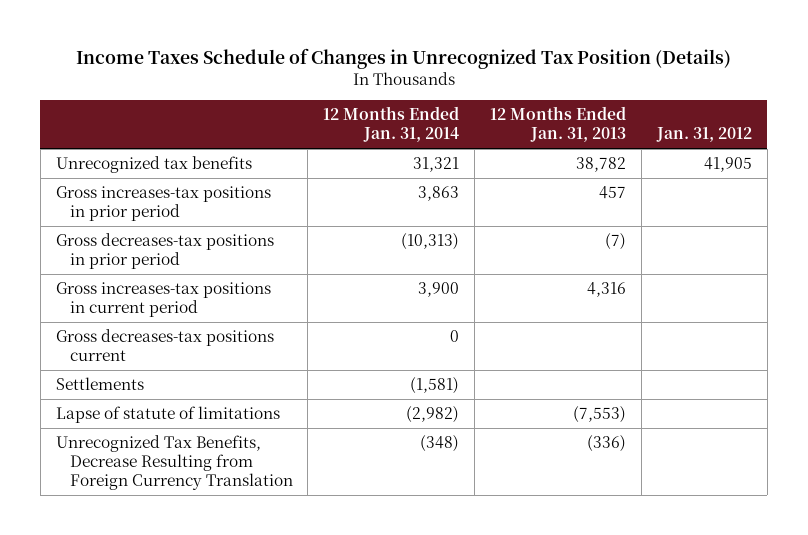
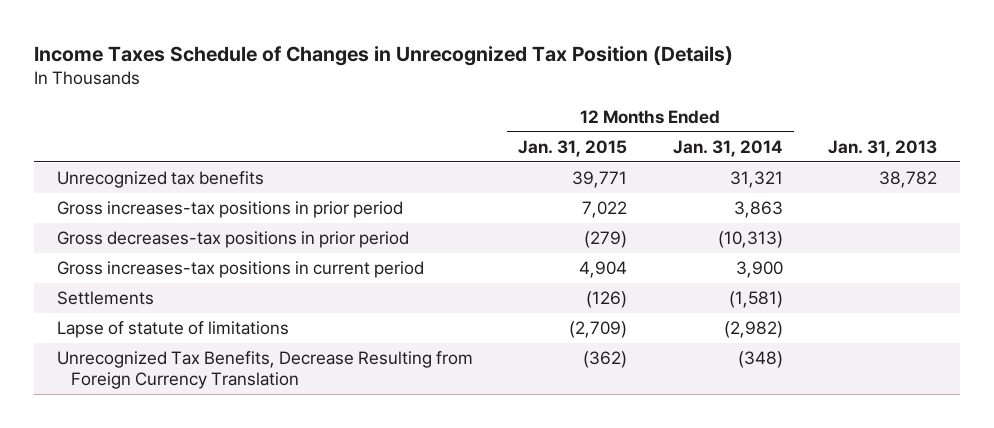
- | 12 Months Ended Jan. 31, 2014 | 12 Months Ended Jan. 31, 2013 | Jan. 31, 2012
+ | 12 Months Ended Jan. 31, 2015 | 12 Months Ended Jan. 31, 2014 | Jan. 31, 2013
- Gross decreases-tax positions current | 0 | |

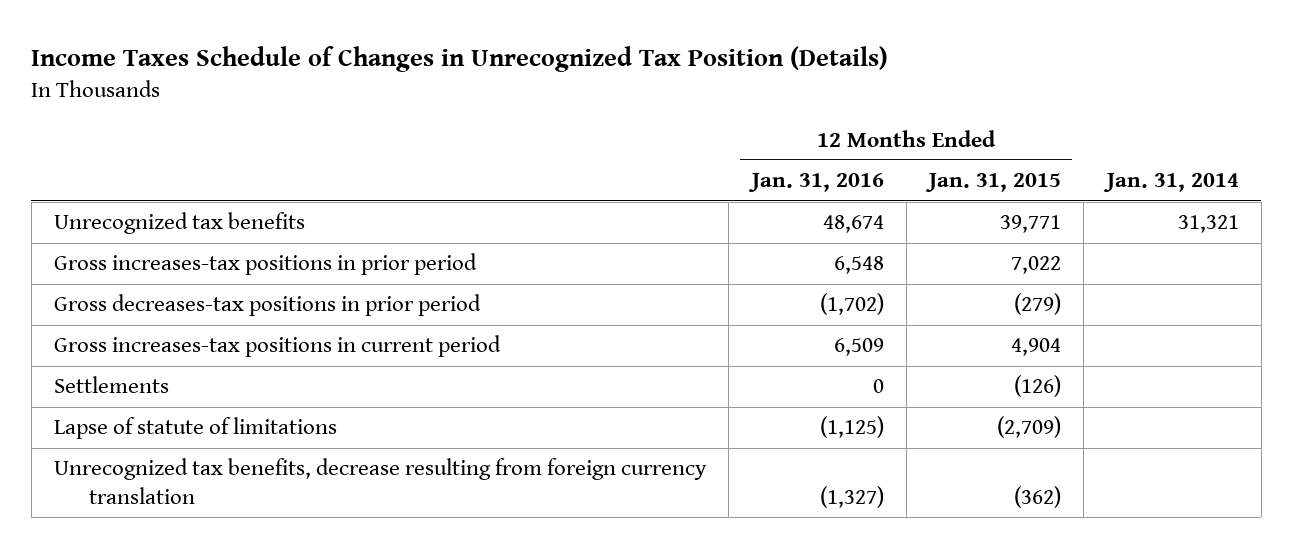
- | 12 Months Ended Jan. 31, 2015 | 12 Months Ended Jan. 31, 2014 | Jan. 31, 2013
+ | 12 Months Ended Jan. 31, 2016 | 12 Months Ended Jan. 31, 2015 | Jan. 31, 2014
- Unrecognized Tax Benefits, Decrease Resulting from Foreign Currency Translation | (362) | (348) |
+ Unrecognized tax benefits, decrease resulting from foreign currency translation | (1,327) | (362) |

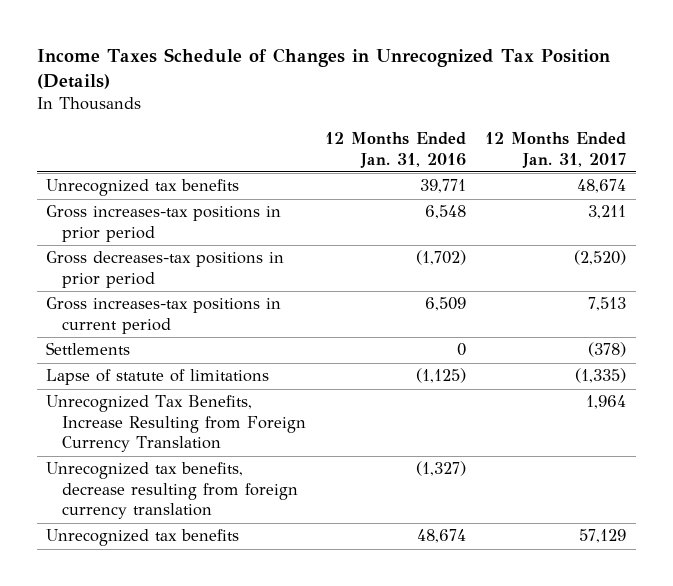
- | 12 Months Ended Jan. 31, 2016 | 12 Months Ended Jan. 31, 2015 | Jan. 31, 2014
+ | 12 Months Ended Jan. 31, 2016 | 12 Months Ended Jan. 31, 2017
+ Unrecognized tax benefits | 39,771 | 48,674
+ Unrecognized Tax Benefits, Increase Resulting from Foreign Currency Translation | | 1,964
moved down: Unrecognized tax benefits | 48,674 | 57,129

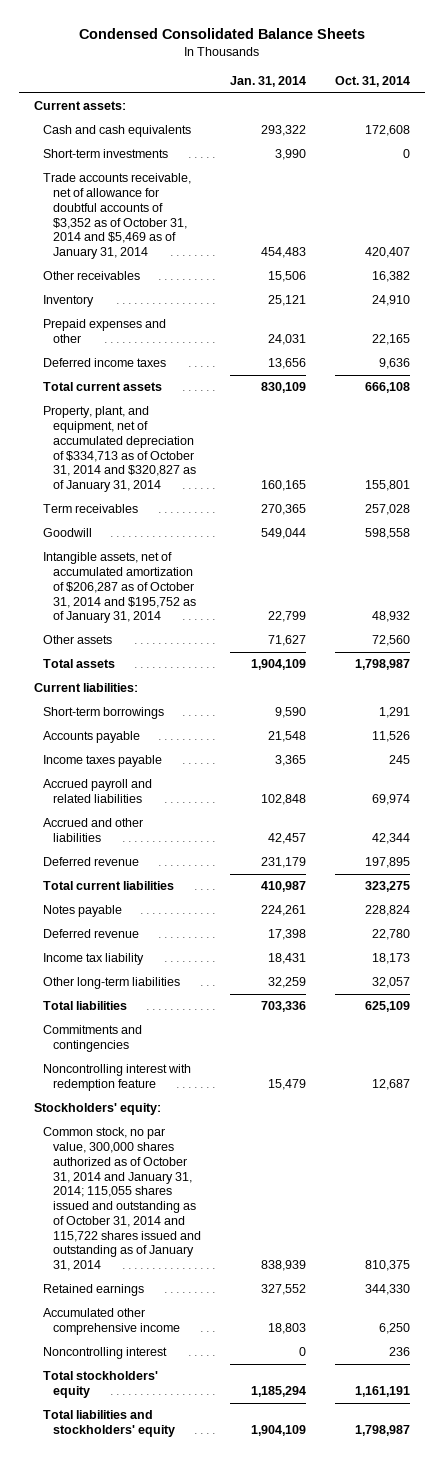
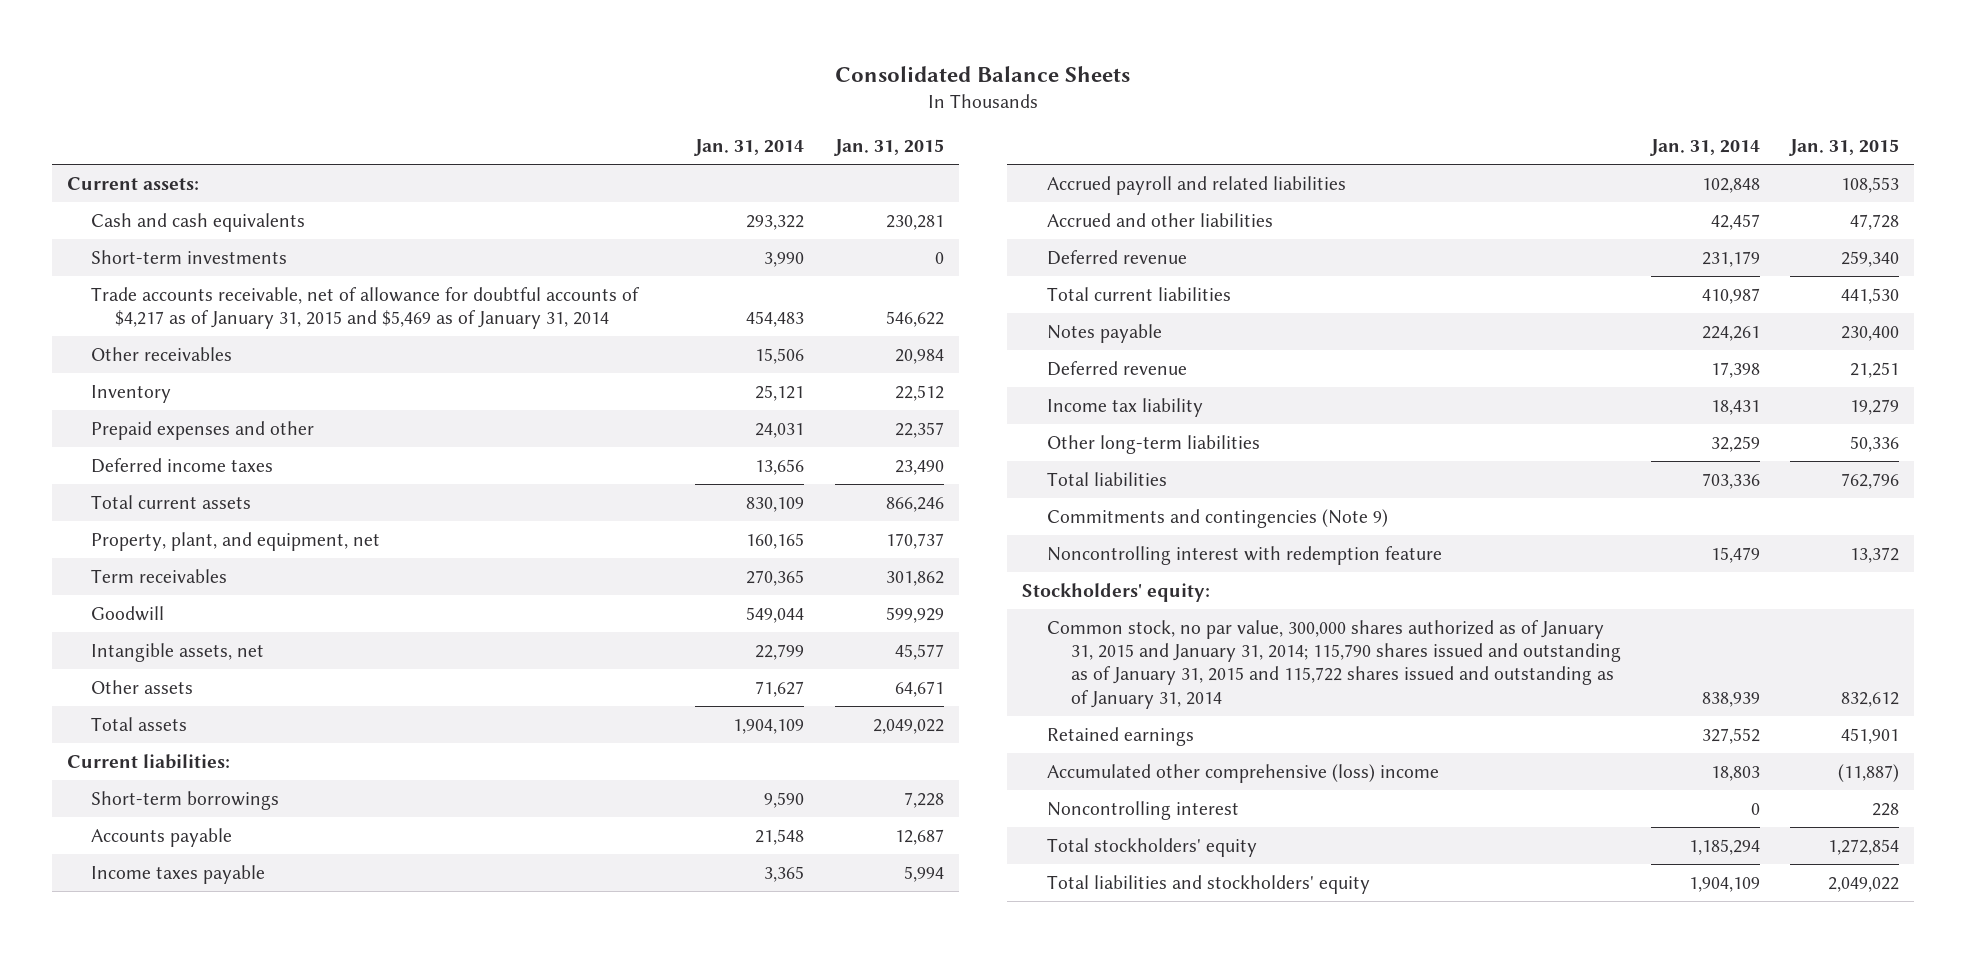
- Condensed Consolidated Balance Sheets
+ Consolidated Balance Sheets
- | Jan. 31, 2014 | Oct. 31, 2014
+ | Jan. 31, 2014 | Jan. 31, 2015
- Trade accounts receivable, net of allowance for doubtful accounts of $3,352 as of October 31, 2014 and $5,469 as of January 31, 2014 | 454,483 | 420,407
+ Trade accounts receivable, net of allowance for doubtful accounts of $4,217 as of January 31, 2015 and $5,469 as of January 31, 2014 | 454,483 | 546,622
- Property, plant, and equipment, net of accumulated depreciation of $334,713 as of October 31, 2014 and $320,827 as of January 31, 2014 | 160,165 | 155,801
+ Property, plant, and equipment, net | 160,165 | 170,737
- Intangible assets, net of accumulated amortization of $206,287 as of October 31, 2014 and $195,752 as of January 31, 2014 | 22,799 | 48,932
+ Intangible assets, net | 22,799 | 45,577
- Commitments and contingencies
+ Commitments and contingencies (Note 9)
- Common stock, no par value, 300,000 shares authorized as of October 31, 2014 and January 31, 2014; 115,055 shares issued and outstanding as of October 31, 2014 and 115,722 shares issued and outstanding as of January 31, 2014 | 838,939 | 810,375
+ Common stock, no par value, 300,000 shares authorized as of January 31, 2015 and January 31, 2014; 115,790 shares issued and outstanding as of January 31, 2015 and 115,722 shares issued and outstanding as of January 31, 2014 | 838,939 | 832,612
- Accumulated other comprehensive income | 18,803 | 6,250
+ Accumulated other comprehensive (loss) income | 18,803 | (11,887)

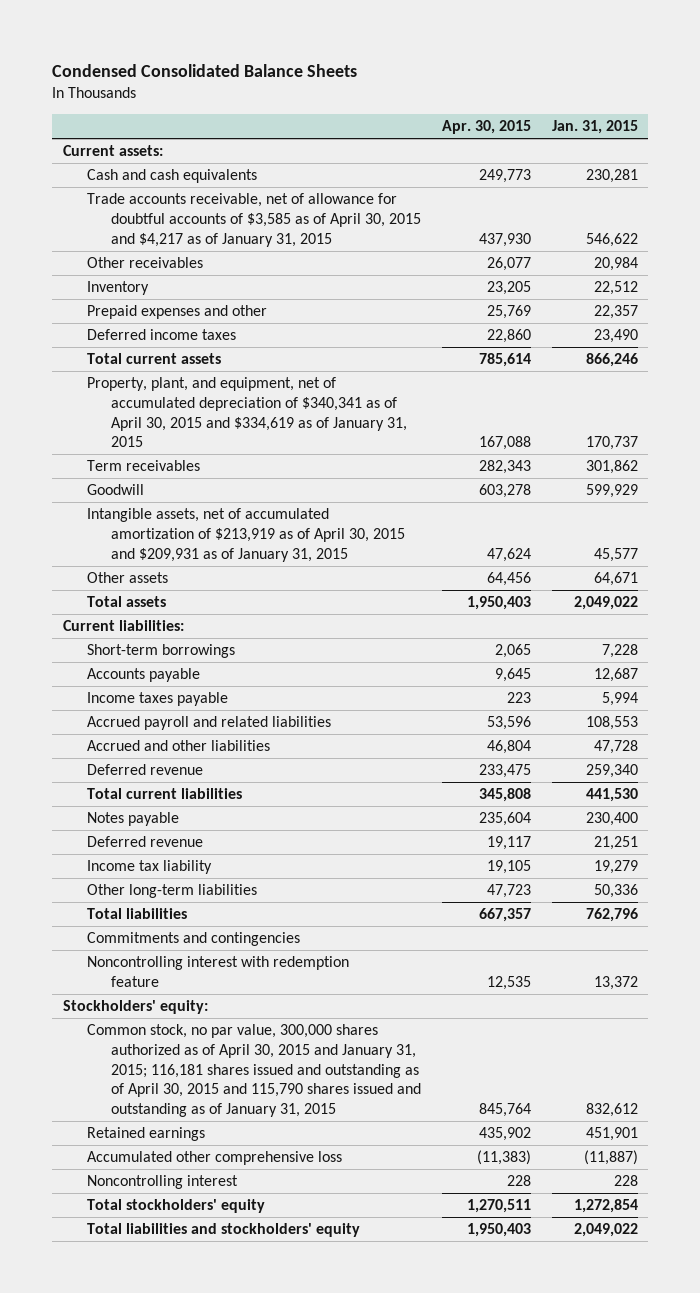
- Consolidated Balance Sheets
+ Condensed Consolidated Balance Sheets
- | Jan. 31, 2014 | Jan. 31, 2015
+ | Apr. 30, 2015 | Jan. 31, 2015
- Short-term investments | 3,990 | 0
- Trade accounts receivable, net of allowance for doubtful accounts of $4,217 as of January 31, 2015 and $5,469 as of January 31, 2014 | 454,483 | 546,622
+ Trade accounts receivable, net of allowance for doubtful accounts of $3,585 as of April 30, 2015 and $4,217 as of January 31, 2015 | 437,930 | 546,622
- Property, plant, and equipment, net | 160,165 | 170,737
+ Property, plant, and equipment, net of accumulated depreciation of $340,341 as of April 30, 2015 and $334,619 as of January 31, 2015 | 167,088 | 170,737
- Intangible assets, net | 22,799 | 45,577
+ Intangible assets, net of accumulated amortization of $213,919 as of April 30, 2015 and $209,931 as of January 31, 2015 | 47,624 | 45,577
- Commitments and contingencies (Note 9)
+ Commitments and contingencies
- Common stock, no par value, 300,000 shares authorized as of January 31, 2015 and January 31, 2014; 115,790 shares issued and outstanding as of January 31, 2015 and 115,722 shares issued and outstanding as of January 31, 2014 | 838,939 | 832,612
+ Common stock, no par value, 300,000 shares authorized as of April 30, 2015 and January 31, 2015; 116,181 shares issued and outstanding as of April 30, 2015 and 115,790 shares issued and outstanding as of January 31, 2015 | 845,764 | 832,612
- Accumulated other comprehensive (loss) income | 18,803 | (11,887)
+ Accumulated other comprehensive loss | (11,383) | (11,887)

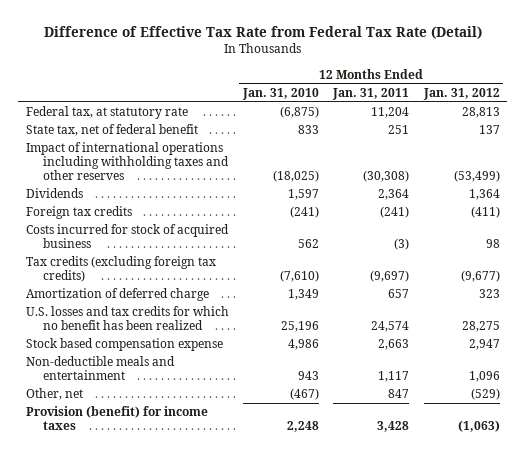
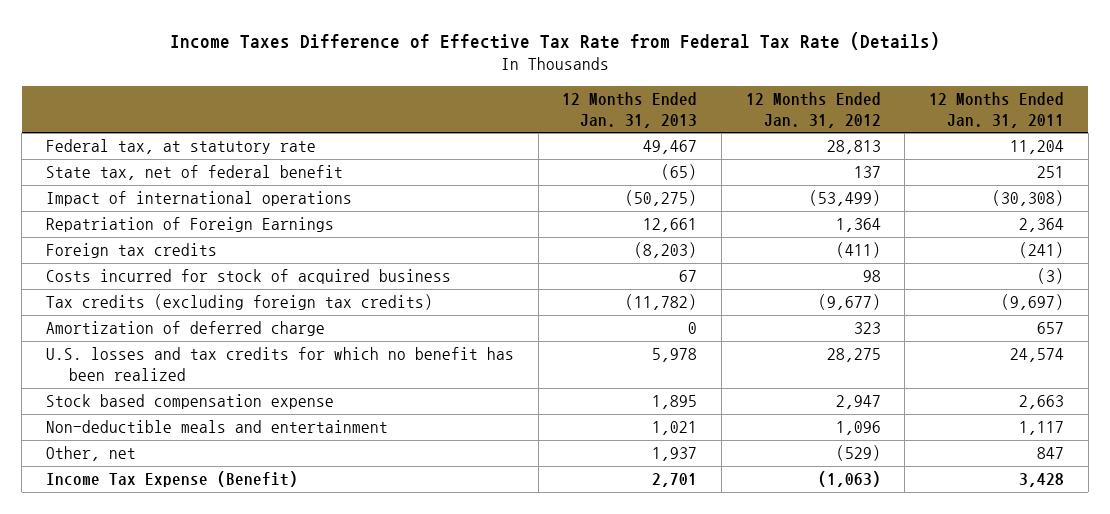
- Difference of Effective Tax Rate from Federal Tax Rate (Detail)
+ Income Taxes Difference of Effective Tax Rate from Federal Tax Rate (Details)
- | 12 Months Ended Jan. 31, 2010 | 12 Months Ended Jan. 31, 2011 | 12 Months Ended Jan. 31, 2012
+ | 12 Months Ended Jan. 31, 2013 | 12 Months Ended Jan. 31, 2012 | 12 Months Ended Jan. 31, 2011
- Impact of international operations including withholding taxes and other reserves | (18,025) | (30,308) | (53,499)
- Dividends | 1,597 | 2,364 | 1,364
+ Impact of international operations | (50,275) | (53,499) | (30,308)
+ Repatriation of Foreign Earnings | 12,661 | 1,364 | 2,364
- Provision (benefit) for income taxes | 2,248 | 3,428 | (1,063)
+ Income Tax Expense (Benefit) | 2,701 | (1,063) | 3,428

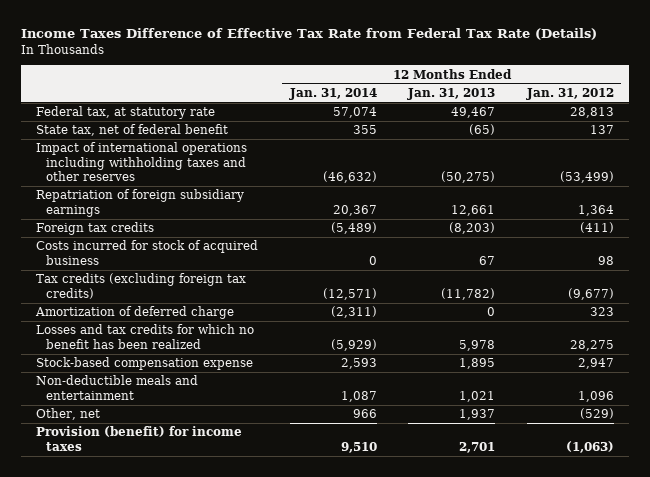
- | 12 Months Ended Jan. 31, 2013 | 12 Months Ended Jan. 31, 2012 | 12 Months Ended Jan. 31, 2011
+ | 12 Months Ended Jan. 31, 2014 | 12 Months Ended Jan. 31, 2013 | 12 Months Ended Jan. 31, 2012
- Impact of international operations | (50,275) | (53,499) | (30,308)
- Repatriation of Foreign Earnings | 12,661 | 1,364 | 2,364
+ Impact of international operations including withholding taxes and other reserves | (46,632) | (50,275) | (53,499)
+ Repatriation of foreign subsidiary earnings | 20,367 | 12,661 | 1,364
- U.S. losses and tax credits for which no benefit has been realized | 5,978 | 28,275 | 24,574
- Stock based compensation expense | 1,895 | 2,947 | 2,663
+ Losses and tax credits for which no benefit has been realized | (5,929) | 5,978 | 28,275
+ Stock-based compensation expense | 2,593 | 1,895 | 2,947
- Income Tax Expense (Benefit) | 2,701 | (1,063) | 3,428
+ Provision (benefit) for income taxes | 9,510 | 2,701 | (1,063)

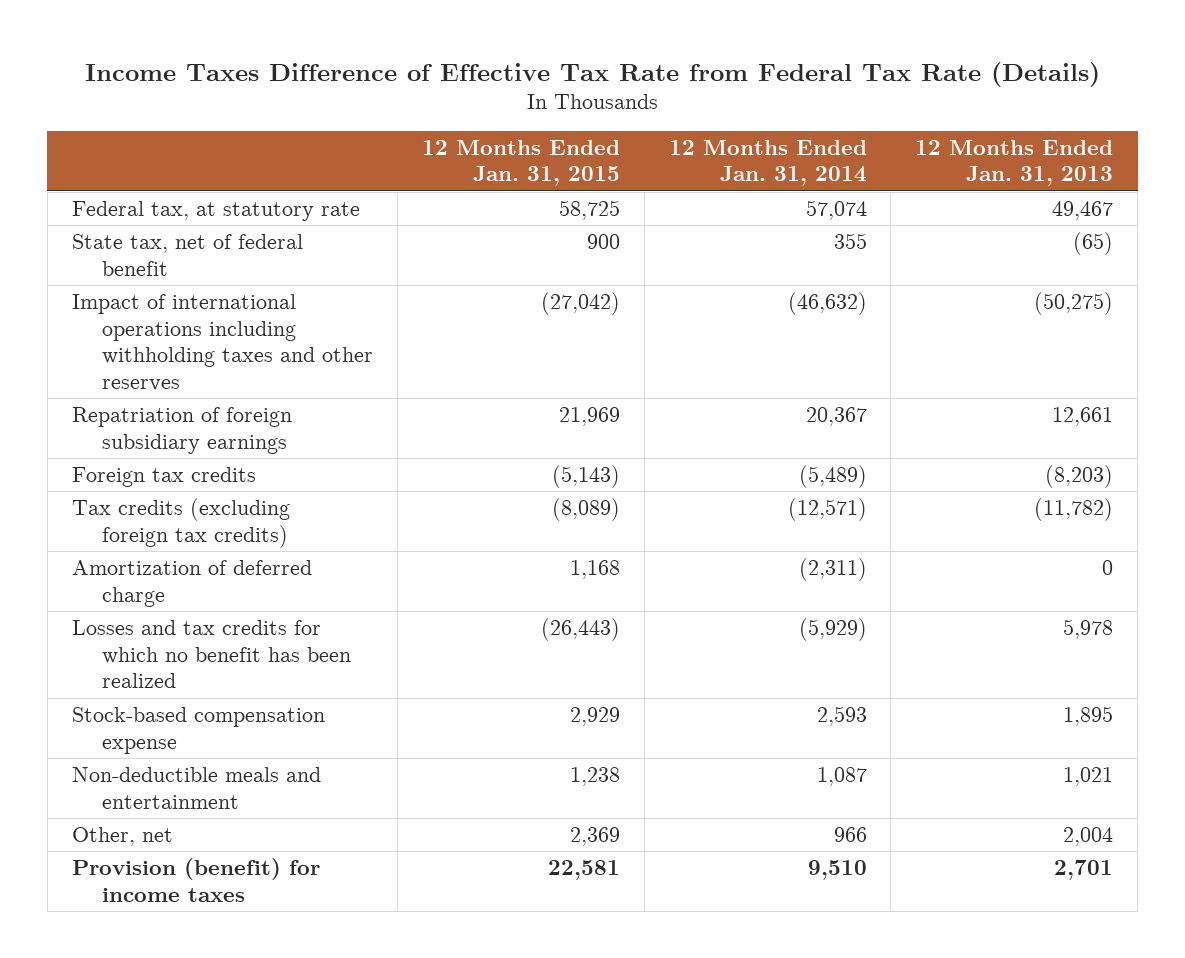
- | 12 Months Ended Jan. 31, 2014 | 12 Months Ended Jan. 31, 2013 | 12 Months Ended Jan. 31, 2012
+ | 12 Months Ended Jan. 31, 2015 | 12 Months Ended Jan. 31, 2014 | 12 Months Ended Jan. 31, 2013
- Costs incurred for stock of acquired business | 0 | 67 | 98
- Other, net | 966 | 1,937 | (529)
+ Other, net | 2,369 | 966 | 2,004

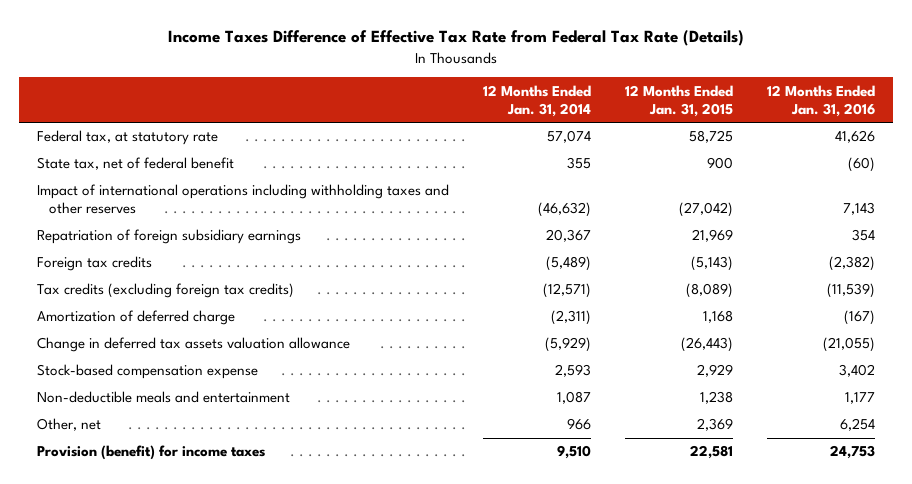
- | 12 Months Ended Jan. 31, 2015 | 12 Months Ended Jan. 31, 2014 | 12 Months Ended Jan. 31, 2013
+ | 12 Months Ended Jan. 31, 2014 | 12 Months Ended Jan. 31, 2015 | 12 Months Ended Jan. 31, 2016
- Losses and tax credits for which no benefit has been realized | (26,443) | (5,929) | 5,978
+ Change in deferred tax assets valuation allowance | (5,929) | (26,443) | (21,055)

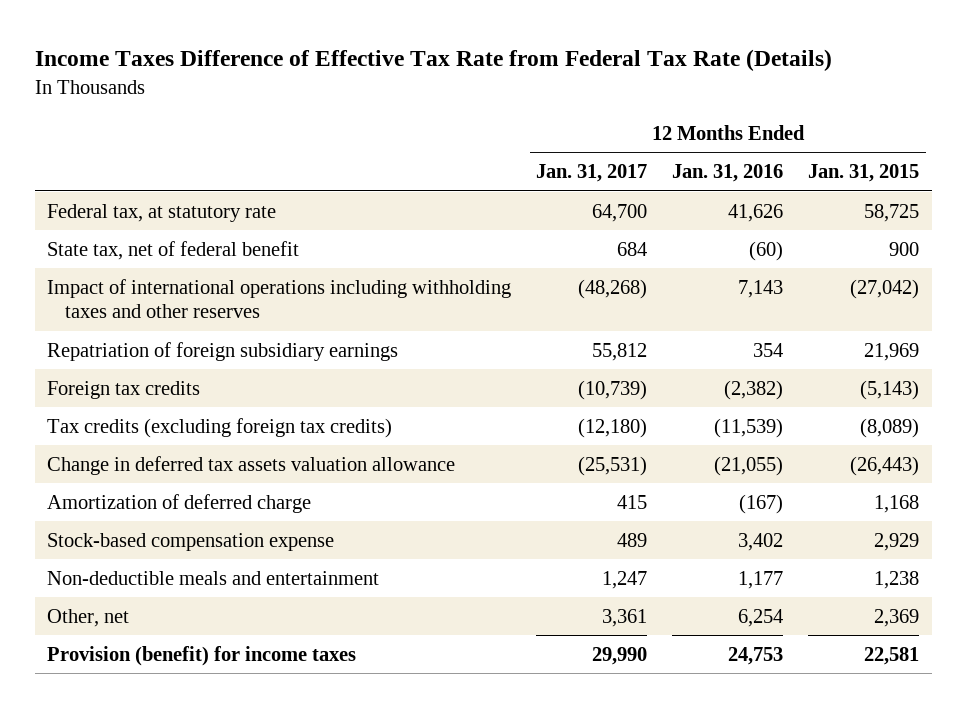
- | 12 Months Ended Jan. 31, 2014 | 12 Months Ended Jan. 31, 2015 | 12 Months Ended Jan. 31, 2016
+ | 12 Months Ended Jan. 31, 2017 | 12 Months Ended Jan. 31, 2016 | 12 Months Ended Jan. 31, 2015
moved down: Amortization of deferred charge | 415 | (167) | 1,168

